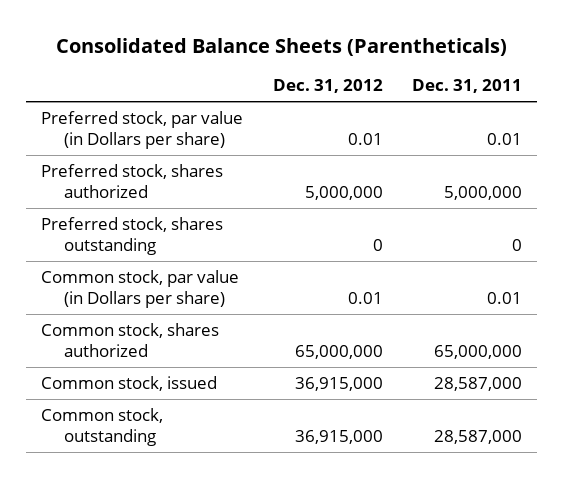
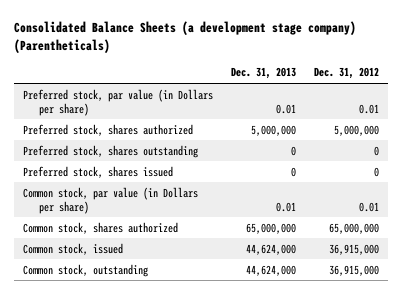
- Consolidated Balance Sheets (Parentheticals)
+ Consolidated Balance Sheets (a development stage company) (Parentheticals)
- | Dec. 31, 2012 | Dec. 31, 2011
+ | Dec. 31, 2013 | Dec. 31, 2012
+ Preferred stock, shares issued | 0 | 0

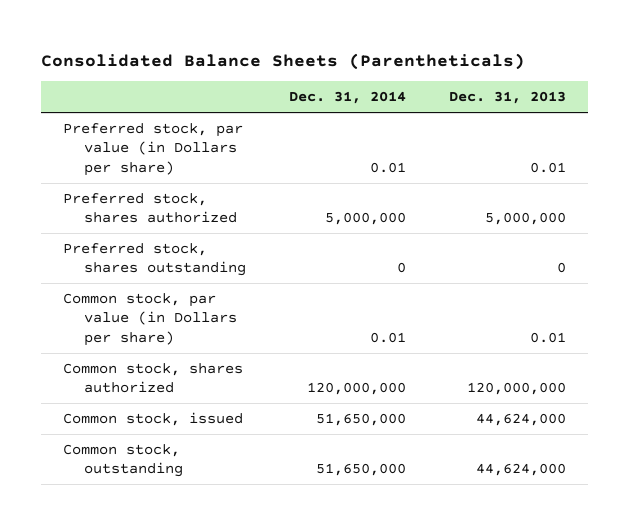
- Consolidated Balance Sheets (a development stage company) (Parentheticals)
+ Consolidated Balance Sheets (Parentheticals)
- | Dec. 31, 2013 | Dec. 31, 2012
+ | Dec. 31, 2014 | Dec. 31, 2013
- Preferred stock, shares issued | 0 | 0
- Common stock, shares authorized | 65,000,000 | 65,000,000
+ Common stock, shares authorized | 120,000,000 | 120,000,000

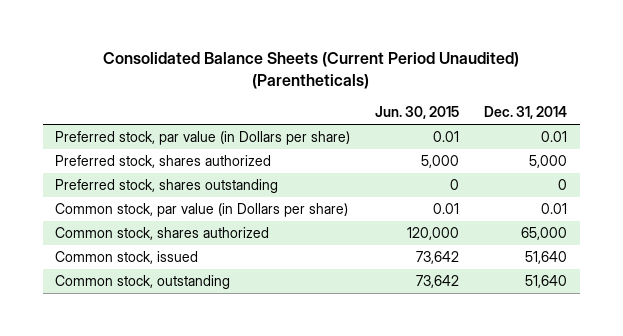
- Consolidated Balance Sheets (Parentheticals)
+ Consolidated Balance Sheets (Current Period Unaudited) (Parentheticals)
- | Dec. 31, 2014 | Dec. 31, 2013
+ | Jun. 30, 2015 | Dec. 31, 2014
- Preferred stock, shares authorized | 5,000,000 | 5,000,000
+ Preferred stock, shares authorized | 5,000 | 5,000
- Common stock, shares authorized | 120,000,000 | 120,000,000
- Common stock, issued | 51,650,000 | 44,624,000
- Common stock, outstanding | 51,650,000 | 44,624,000
+ Common stock, shares authorized | 120,000 | 65,000
+ Common stock, issued | 73,642 | 51,640
+ Common stock, outstanding | 73,642 | 51,640

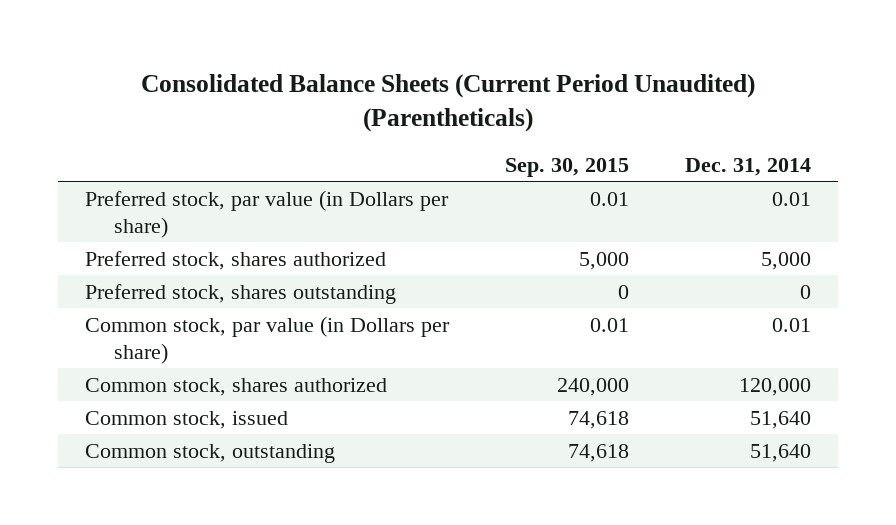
- | Jun. 30, 2015 | Dec. 31, 2014
+ | Sep. 30, 2015 | Dec. 31, 2014
- Common stock, shares authorized | 120,000 | 65,000
+ Common stock, shares authorized | 240,000 | 120,000

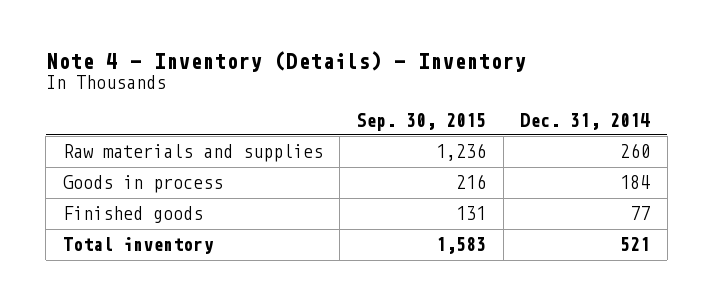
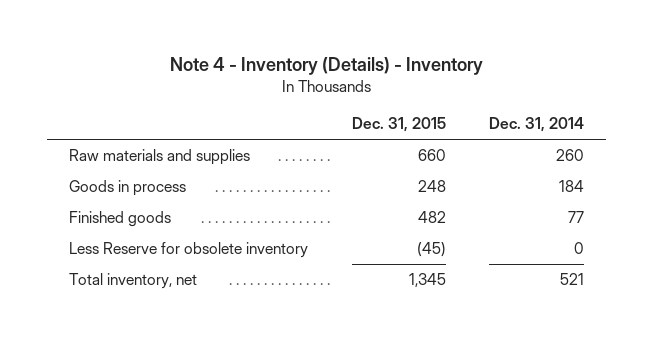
- | Sep. 30, 2015 | Dec. 31, 2014
+ | Dec. 31, 2015 | Dec. 31, 2014
- Total inventory | 1,583 | 521
+ Less Reserve for obsolete inventory | (45) | 0
+ Total inventory, net | 1,345 | 521

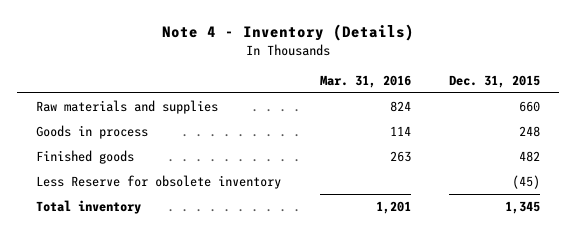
- Note 4 - Inventory (Details) - Inventory
+ Note 4 - Inventory (Details)
- | Dec. 31, 2015 | Dec. 31, 2014
+ | Mar. 31, 2016 | Dec. 31, 2015
- Total inventory, net | 1,345 | 521
+ Total inventory | 1,201 | 1,345

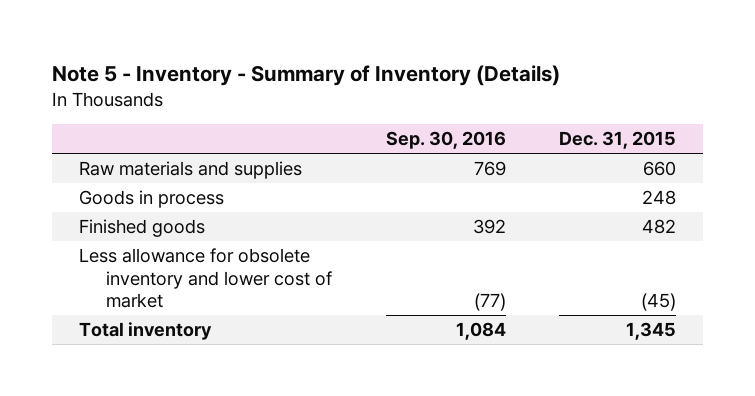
- Note 4 - Inventory (Details)
+ Note 5 - Inventory - Summary of Inventory (Details)
- | Mar. 31, 2016 | Dec. 31, 2015
+ | Sep. 30, 2016 | Dec. 31, 2015
- Less Reserve for obsolete inventory | | (45)
+ Less allowance for obsolete inventory and lower cost of market | (77) | (45)

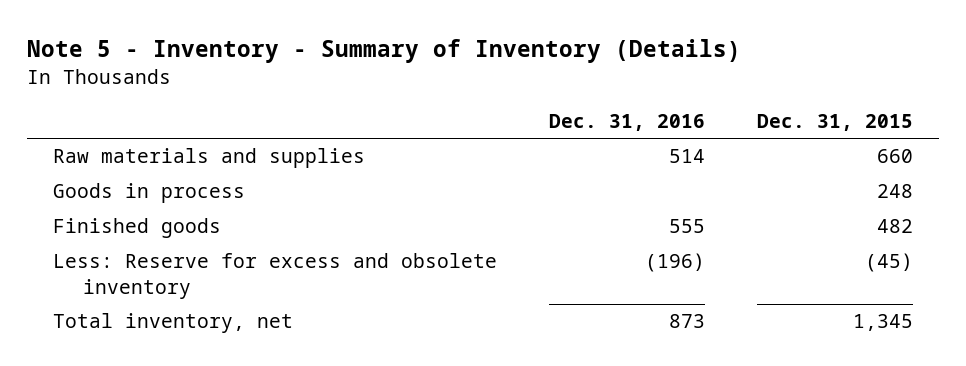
- | Sep. 30, 2016 | Dec. 31, 2015
+ | Dec. 31, 2016 | Dec. 31, 2015
- Less allowance for obsolete inventory and lower cost of market | (77) | (45)
- Total inventory | 1,084 | 1,345
+ Less: Reserve for excess and obsolete inventory | (196) | (45)
+ Total inventory, net | 873 | 1,345

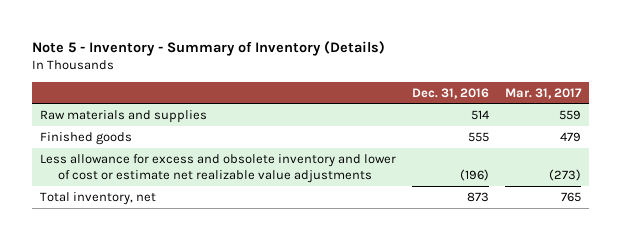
- | Dec. 31, 2016 | Dec. 31, 2015
+ | Dec. 31, 2016 | Mar. 31, 2017
- Goods in process | | 248
- Less: Reserve for excess and obsolete inventory | (196) | (45)
+ Less allowance for excess and obsolete inventory and lower of cost or estimate net realizable value adjustments | (196) | (273)

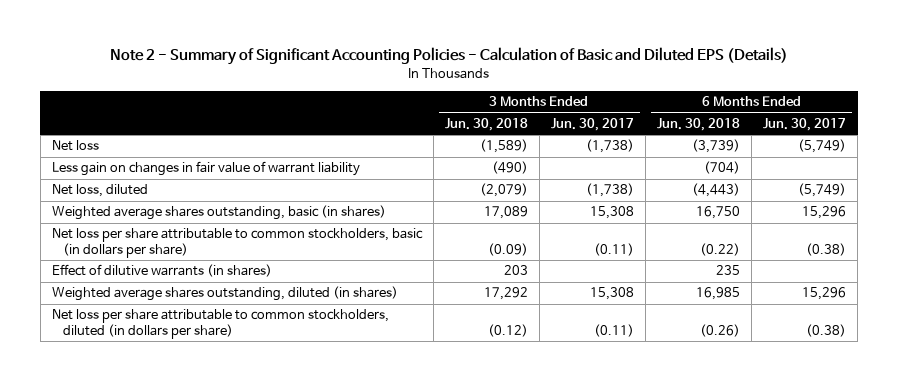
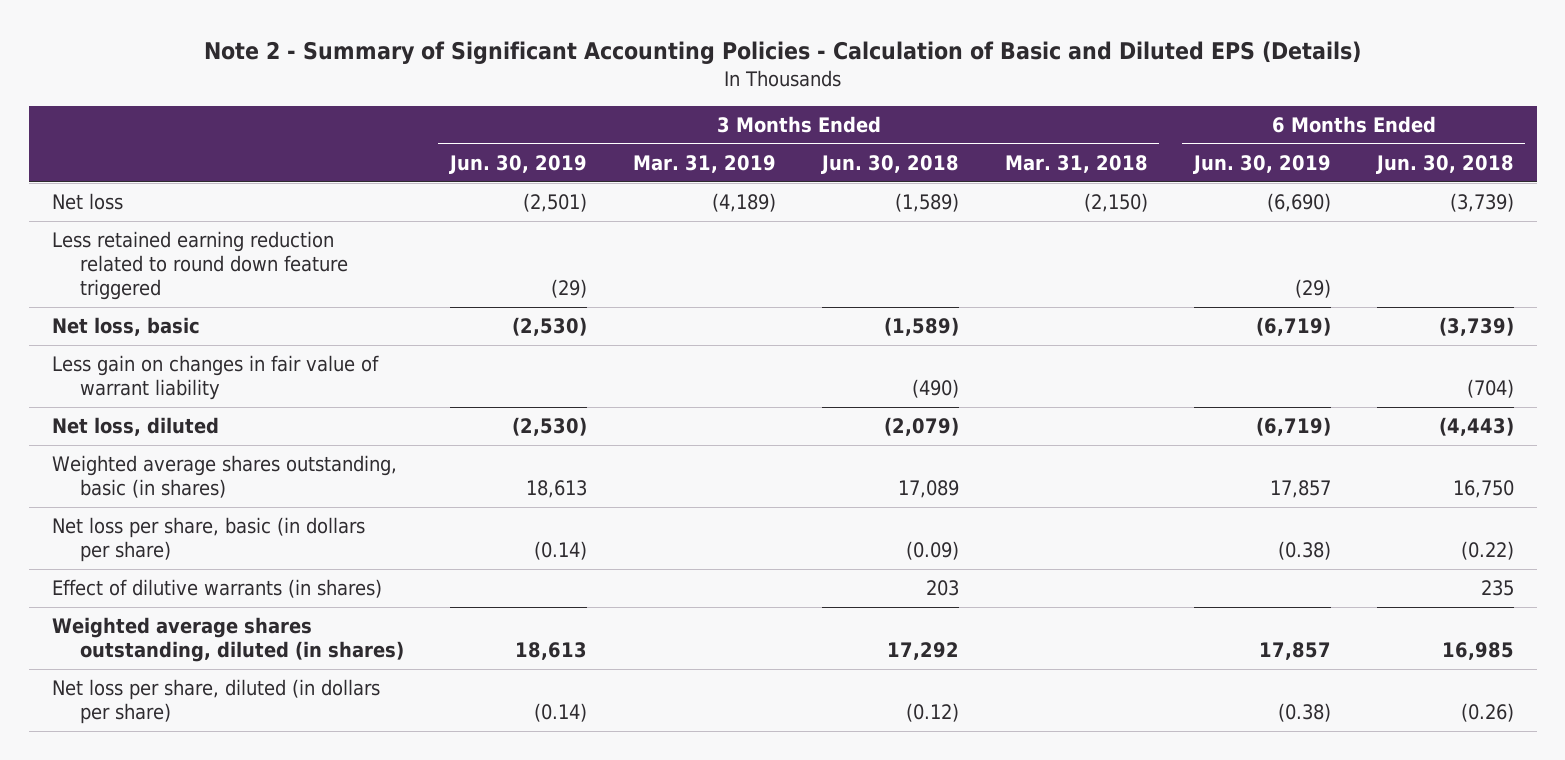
- | 3 Months Ended Jun. 30, 2018 | 3 Months Ended Jun. 30, 2017 | 6 Months Ended Jun. 30, 2018 | 6 Months Ended Jun. 30, 2017
+ | 3 Months Ended Jun. 30, 2019 | 3 Months Ended Mar. 31, 2019 | 3 Months Ended Jun. 30, 2018 | 3 Months Ended Mar. 31, 2018 | 6 Months Ended Jun. 30, 2019 | 6 Months Ended Jun. 30, 2018
+ Less retained earning reduction related to round down feature triggered | (29) | | | | (29) |
+ Net loss, basic | (2,530) | | (1,589) | | (6,719) | (3,739)
- Net loss per share attributable to common stockholders, basic (in dollars per share) | (0.09) | (0.11) | (0.22) | (0.38)
+ Net loss per share, basic (in dollars per share) | (0.14) | | (0.09) | | (0.38) | (0.22)
- Net loss per share attributable to common stockholders, diluted (in dollars per share) | (0.12) | (0.11) | (0.26) | (0.38)
+ Net loss per share, diluted (in dollars per share) | (0.14) | | (0.12) | | (0.38) | (0.26)

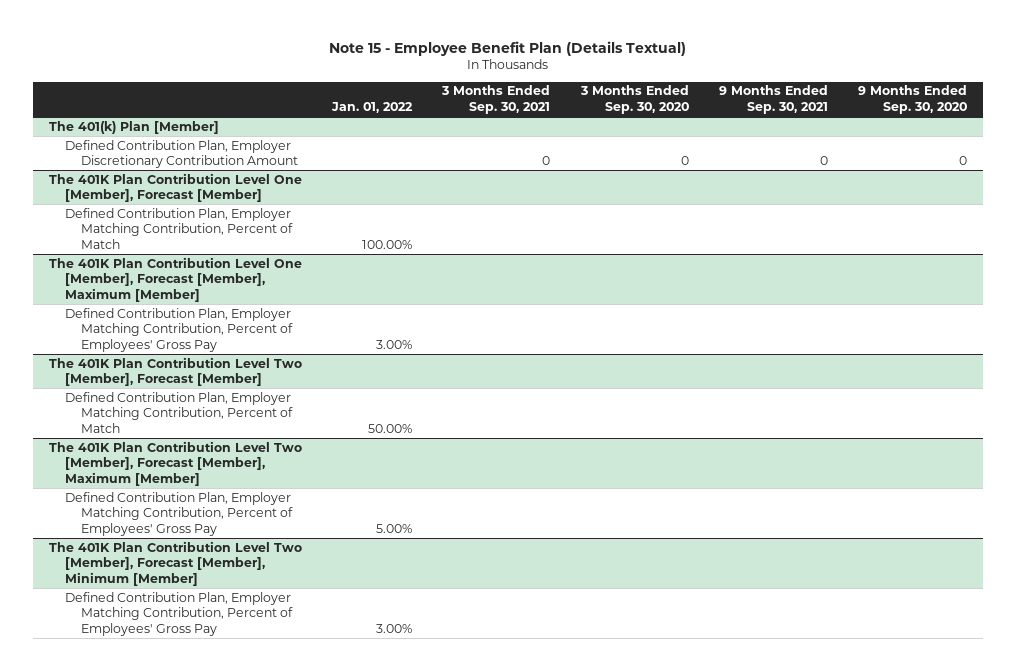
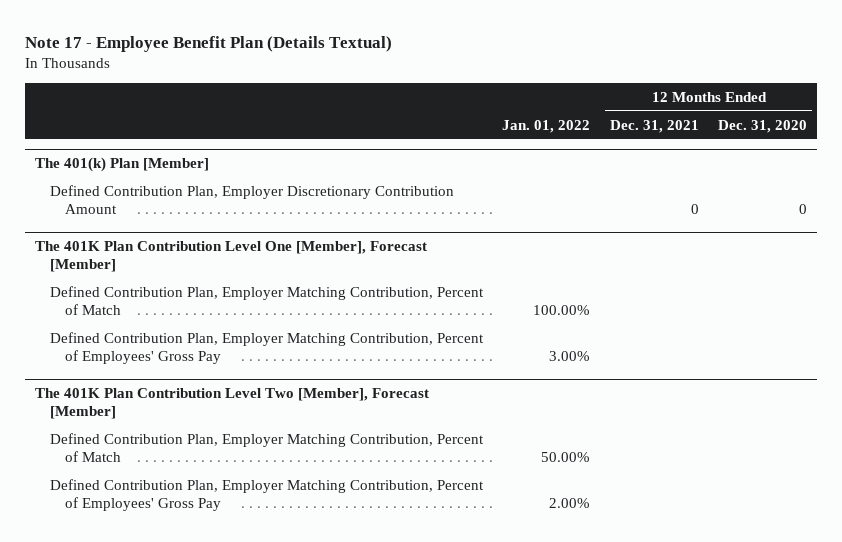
- Note 15 - Employee Benefit Plan (Details Textual)
+ Note 17 - Employee Benefit Plan (Details Textual)
- | Jan. 01, 2022 | 3 Months Ended Sep. 30, 2021 | 3 Months Ended Sep. 30, 2020 | 9 Months Ended Sep. 30, 2021 | 9 Months Ended Sep. 30, 2020
+ | Jan. 01, 2022 | 12 Months Ended Dec. 31, 2021 | 12 Months Ended Dec. 31, 2020
- The 401K Plan Contribution Level One [Member], Forecast [Member], Maximum [Member]
- The 401K Plan Contribution Level Two [Member], Forecast [Member], Maximum [Member]
- Defined Contribution Plan, Employer Matching Contribution, Percent of Employees' Gross Pay | 5.00% | | | |
- The 401K Plan Contribution Level Two [Member], Forecast [Member], Minimum [Member]
- Defined Contribution Plan, Employer Matching Contribution, Percent of Employees' Gross Pay | 3.00% | | | |
@ The 401K Plan Contribution Level Two [Member], Forecast [Member]
+ Defined Contribution Plan, Employer Matching Contribution, Percent of Employees' Gross Pay | 2.00% | |

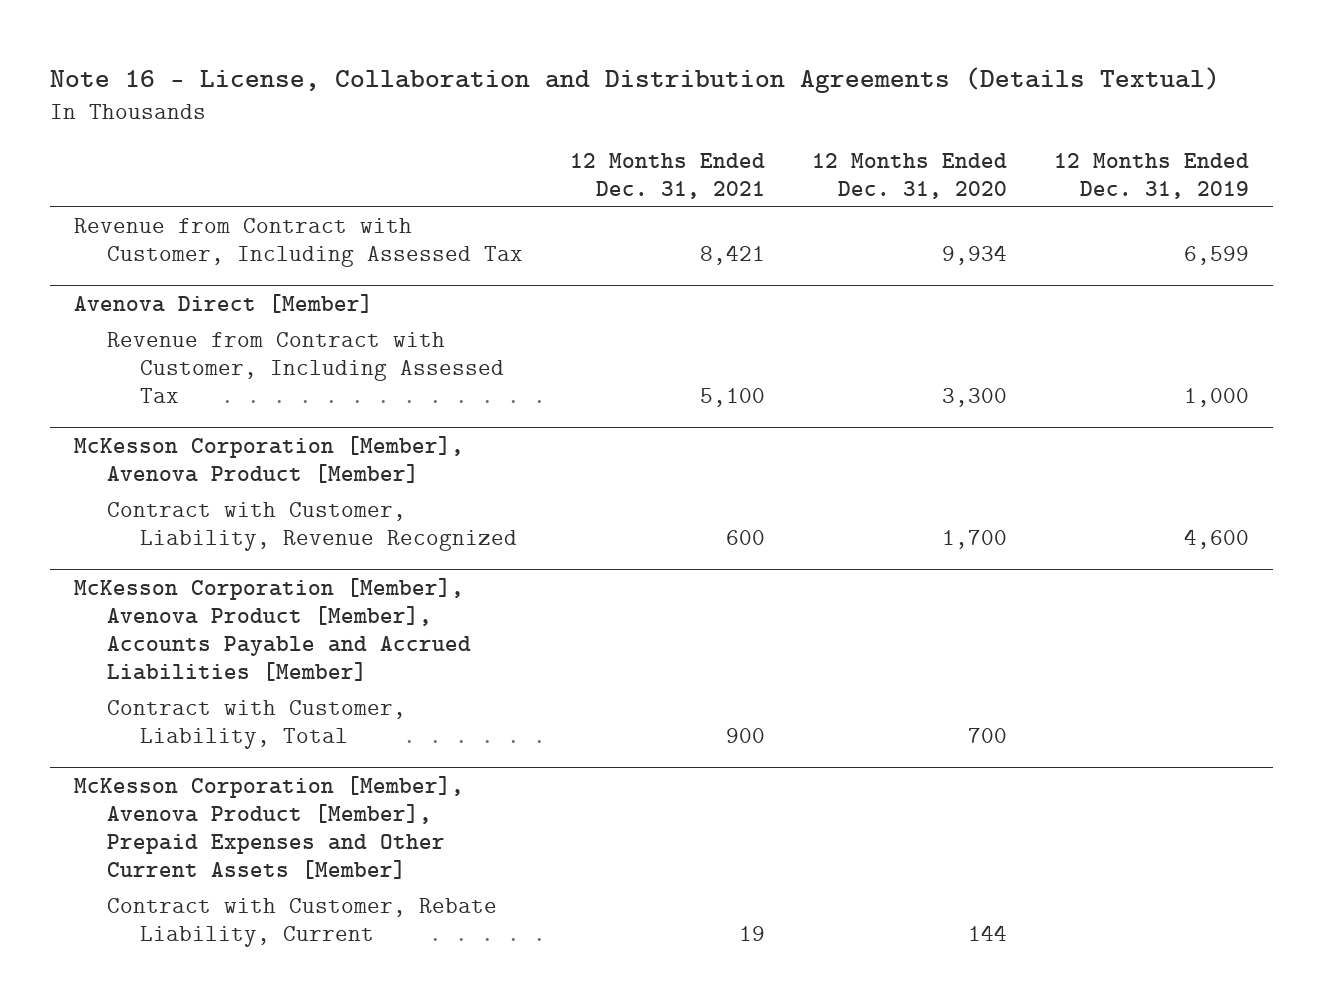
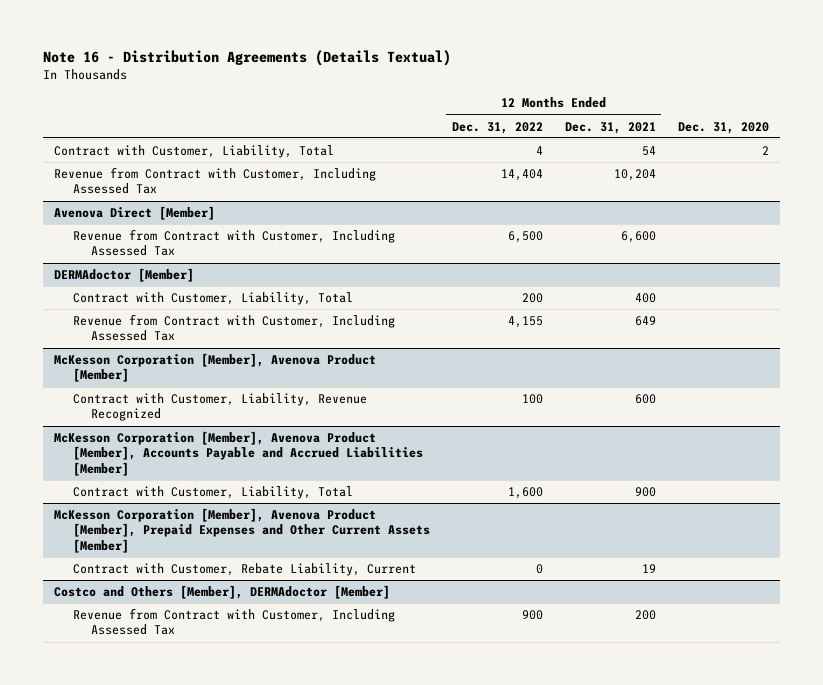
- Note 16 - License, Collaboration and Distribution Agreements (Details Textual)
+ Note 16 - Distribution Agreements (Details Textual)
- | 12 Months Ended Dec. 31, 2021 | 12 Months Ended Dec. 31, 2020 | 12 Months Ended Dec. 31, 2019
+ | 12 Months Ended Dec. 31, 2022 | 12 Months Ended Dec. 31, 2021 | Dec. 31, 2020
- Revenue from Contract with Customer, Including Assessed Tax | 8,421 | 9,934 | 6,599
+ Contract with Customer, Liability, Total | 4 | 54 | 2
+ Revenue from Contract with Customer, Including Assessed Tax | 14,404 | 10,204 |
@ Avenova Direct [Member]
- Revenue from Contract with Customer, Including Assessed Tax | 5,100 | 3,300 | 1,000
+ Revenue from Contract with Customer, Including Assessed Tax | 6,500 | 6,600 |
+ DERMAdoctor [Member]
+ Contract with Customer, Liability, Total | 200 | 400 |
+ Revenue from Contract with Customer, Including Assessed Tax | 4,155 | 649 |
+ Costco and Others [Member], DERMAdoctor [Member]
+ Revenue from Contract with Customer, Including Assessed Tax | 900 | 200 |

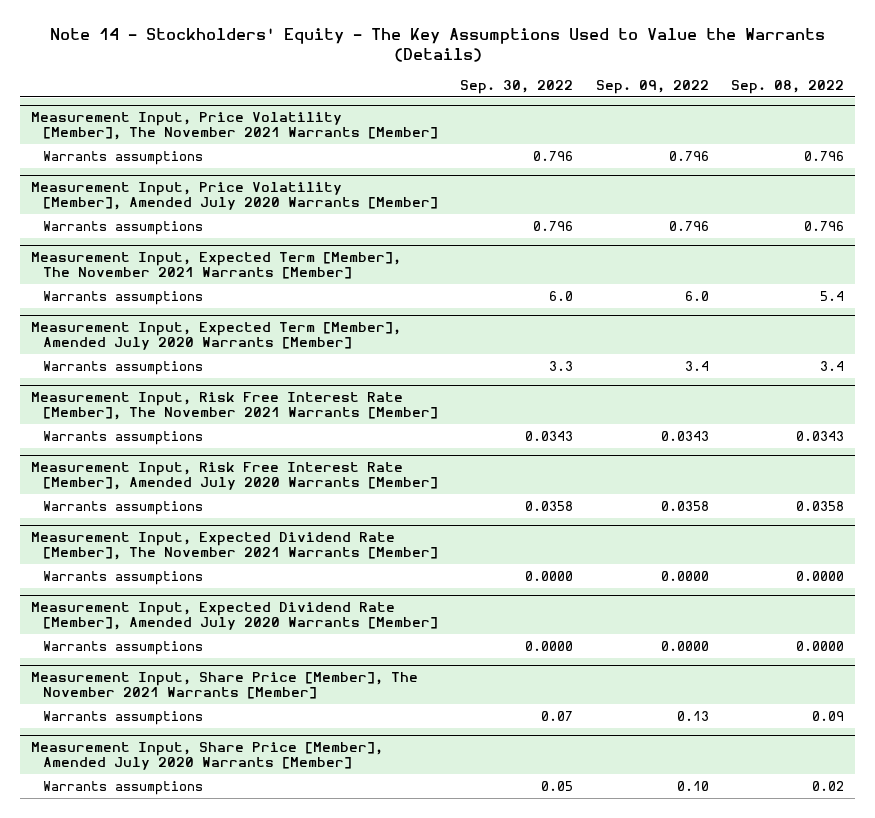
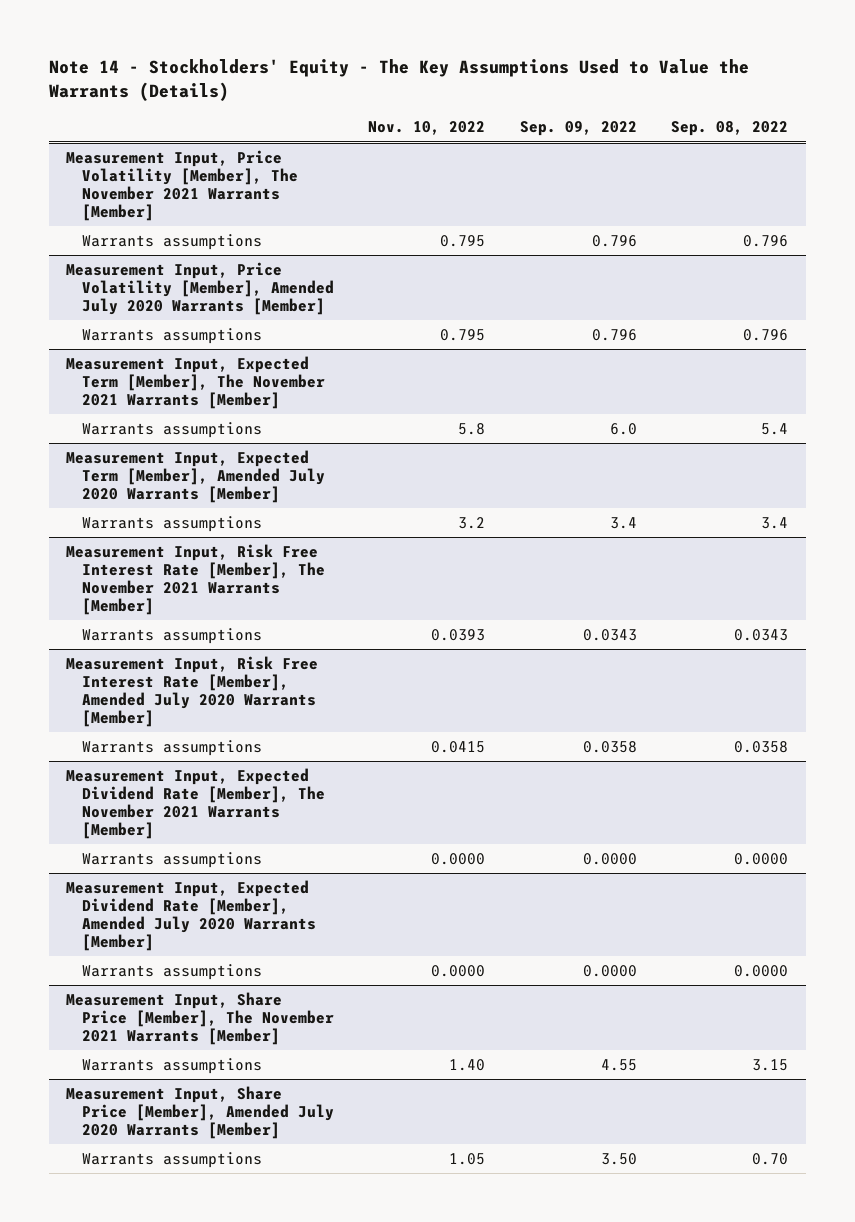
- | Sep. 30, 2022 | Sep. 09, 2022 | Sep. 08, 2022
+ | Nov. 10, 2022 | Sep. 09, 2022 | Sep. 08, 2022
@ Measurement Input, Share Price [Member], The November 2021 Warrants [Member]
- Warrants assumptions | 0.07 | 0.13 | 0.09
+ Warrants assumptions | 1.40 | 4.55 | 3.15
@ Measurement Input, Share Price [Member], Amended July 2020 Warrants [Member]
- Warrants assumptions | 0.05 | 0.10 | 0.02
+ Warrants assumptions | 1.05 | 3.50 | 0.70

